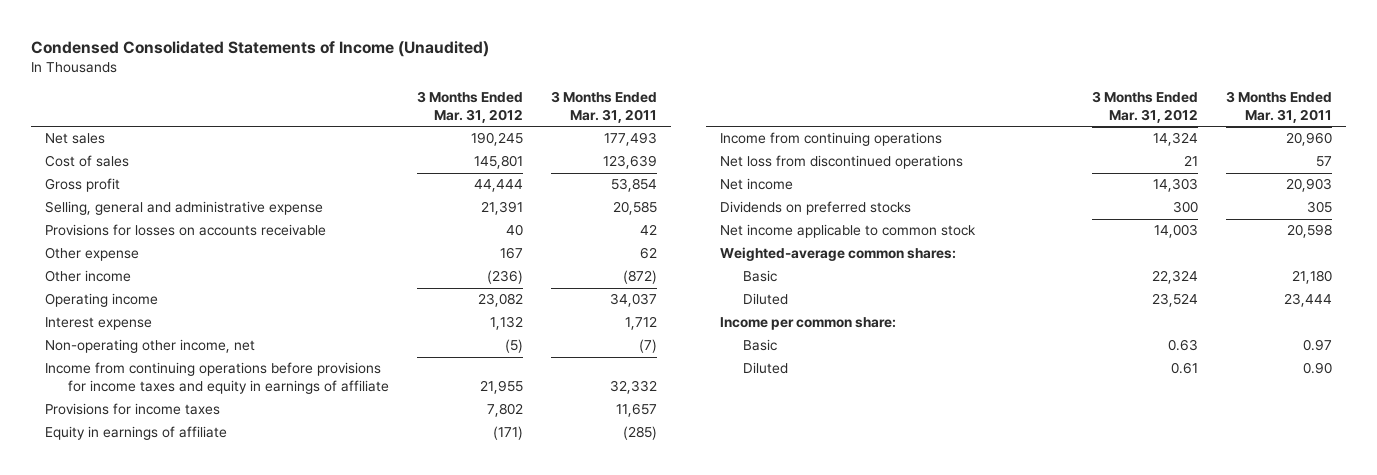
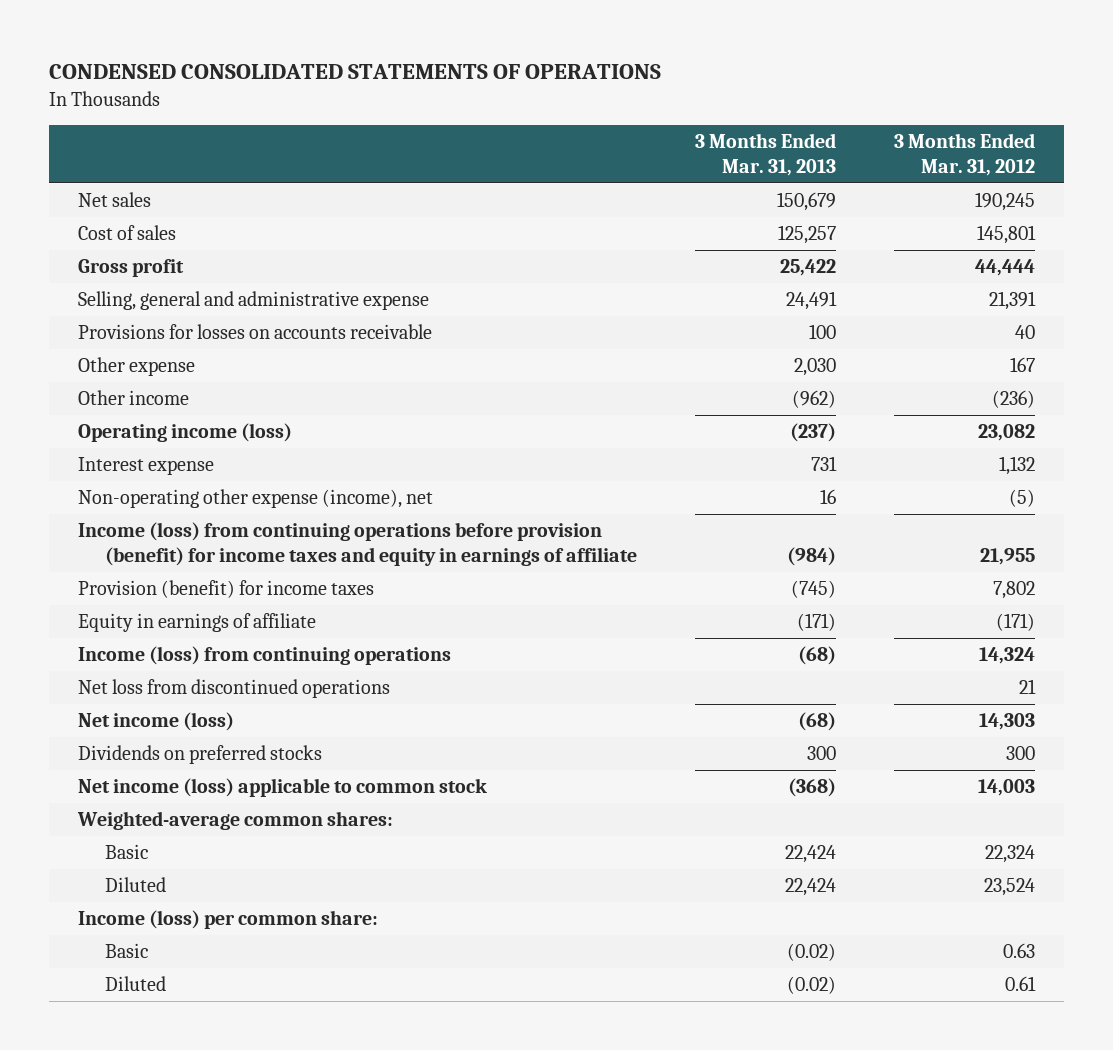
- Condensed Consolidated Statements of Income (Unaudited)
+ CONDENSED CONSOLIDATED STATEMENTS OF OPERATIONS
- | 3 Months Ended Mar. 31, 2012 | 3 Months Ended Mar. 31, 2011
+ | 3 Months Ended Mar. 31, 2013 | 3 Months Ended Mar. 31, 2012
- Operating income | 23,082 | 34,037
+ Operating income (loss) | (237) | 23,082
- Non-operating other income, net | (5) | (7)
- Income from continuing operations before provisions for income taxes and equity in earnings of affiliate | 21,955 | 32,332
- Provisions for income taxes | 7,802 | 11,657
+ Non-operating other expense (income), net | 16 | (5)
+ Income (loss) from continuing operations before provision (benefit) for income taxes and equity in earnings of affiliate | (984) | 21,955
+ Provision (benefit) for income taxes | (745) | 7,802
- Income from continuing operations | 14,324 | 20,960
+ Income (loss) from continuing operations | (68) | 14,324
- Net income | 14,303 | 20,903
+ Net income (loss) | (68) | 14,303
- Net income applicable to common stock | 14,003 | 20,598
+ Net income (loss) applicable to common stock | (368) | 14,003
- Income per common share:
+ Income (loss) per common share:

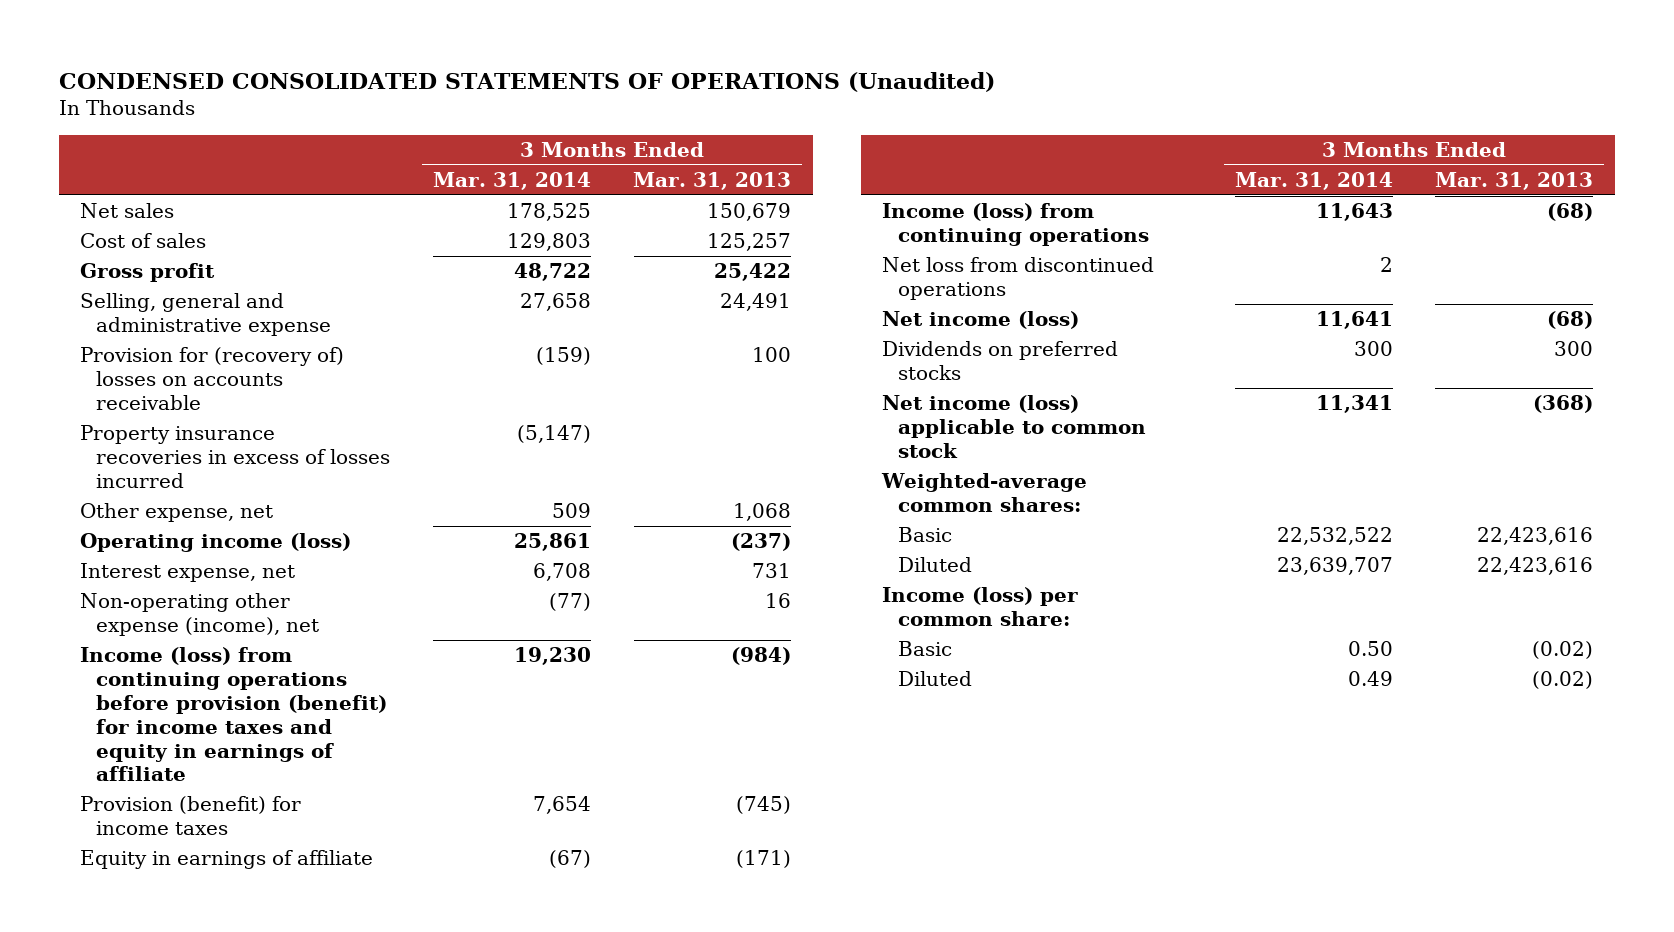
- CONDENSED CONSOLIDATED STATEMENTS OF OPERATIONS
+ CONDENSED CONSOLIDATED STATEMENTS OF OPERATIONS (Unaudited)
- | 3 Months Ended Mar. 31, 2013 | 3 Months Ended Mar. 31, 2012
+ | 3 Months Ended Mar. 31, 2014 | 3 Months Ended Mar. 31, 2013
- Provisions for losses on accounts receivable | 100 | 40
- Other expense | 2,030 | 167
- Other income | (962) | (236)
+ Provision for (recovery of) losses on accounts receivable | (159) | 100
+ Property insurance recoveries in excess of losses incurred | (5,147) |
+ Other expense, net | 509 | 1,068
- Interest expense | 731 | 1,132
+ Interest expense, net | 6,708 | 731
- Basic | 22,424 | 22,324
- Diluted | 22,424 | 23,524
+ Basic | 22,532,522 | 22,423,616
+ Diluted | 23,639,707 | 22,423,616

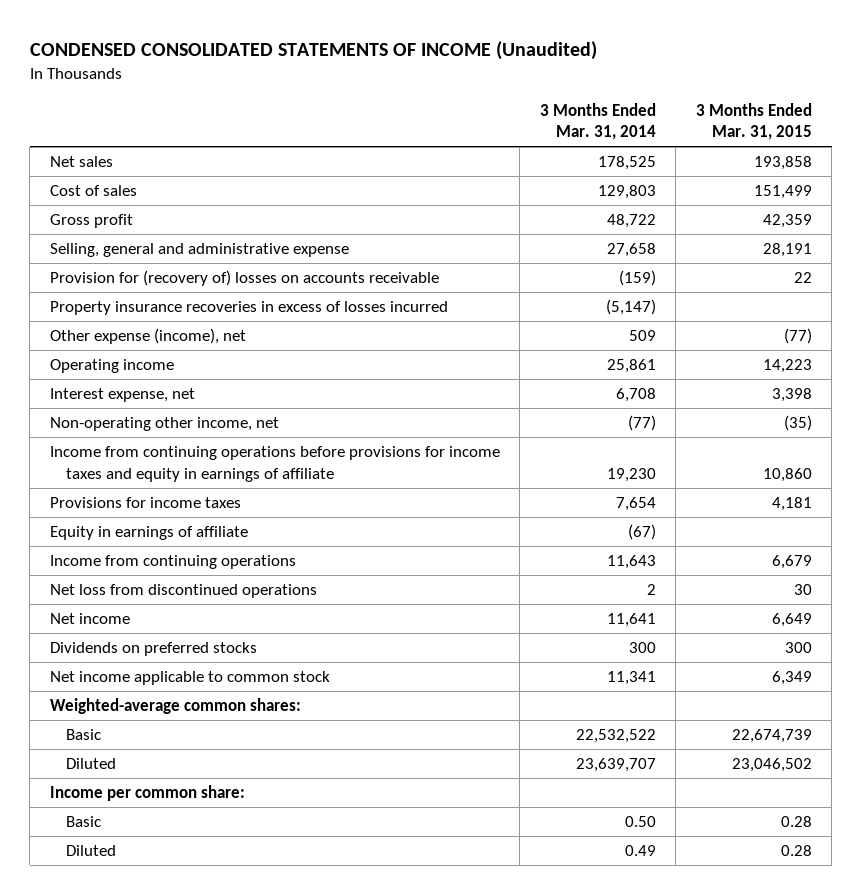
- CONDENSED CONSOLIDATED STATEMENTS OF OPERATIONS (Unaudited)
+ CONDENSED CONSOLIDATED STATEMENTS OF INCOME (Unaudited)
- | 3 Months Ended Mar. 31, 2014 | 3 Months Ended Mar. 31, 2013
+ | 3 Months Ended Mar. 31, 2014 | 3 Months Ended Mar. 31, 2015
- Other expense, net | 509 | 1,068
- Operating income (loss) | 25,861 | (237)
+ Other expense (income), net | 509 | (77)
+ Operating income | 25,861 | 14,223
- Non-operating other expense (income), net | (77) | 16
- Income (loss) from continuing operations before provision (benefit) for income taxes and equity in earnings of affiliate | 19,230 | (984)
- Provision (benefit) for income taxes | 7,654 | (745)
+ Non-operating other income, net | (77) | (35)
+ Income from continuing operations before provisions for income taxes and equity in earnings of affiliate | 19,230 | 10,860
+ Provisions for income taxes | 7,654 | 4,181
- Income (loss) from continuing operations | 11,643 | (68)
+ Income from continuing operations | 11,643 | 6,679
- Net income (loss) | 11,641 | (68)
+ Net income | 11,641 | 6,649
- Net income (loss) applicable to common stock | 11,341 | (368)
+ Net income applicable to common stock | 11,341 | 6,349
- Income (loss) per common share:
+ Income per common share:

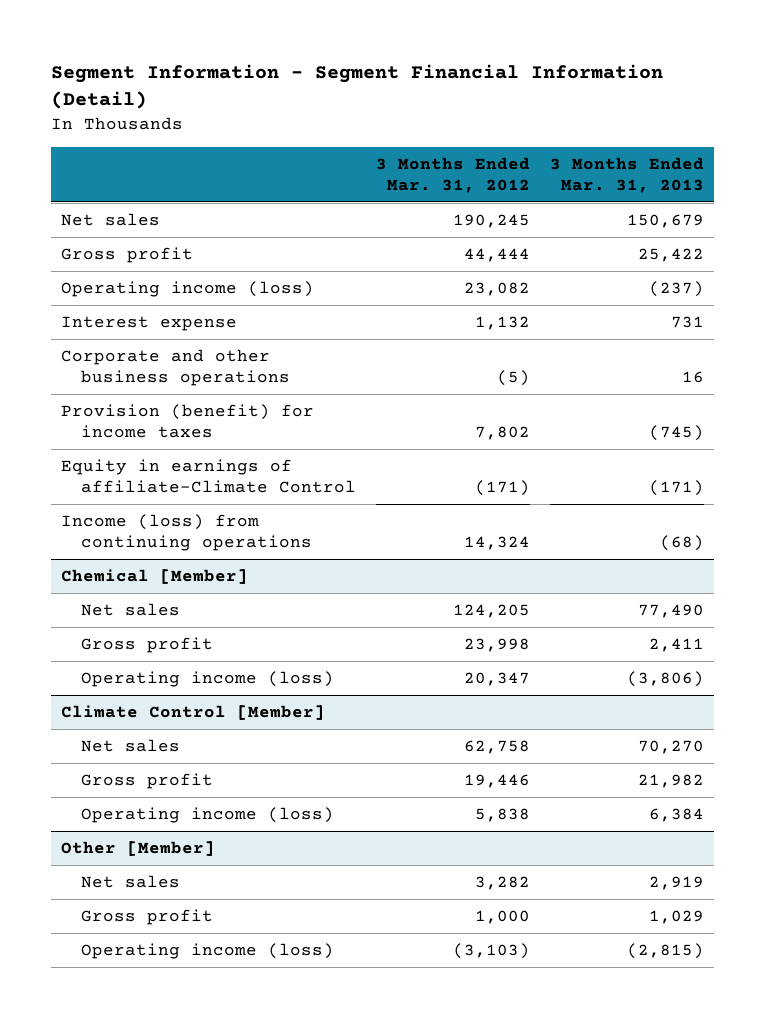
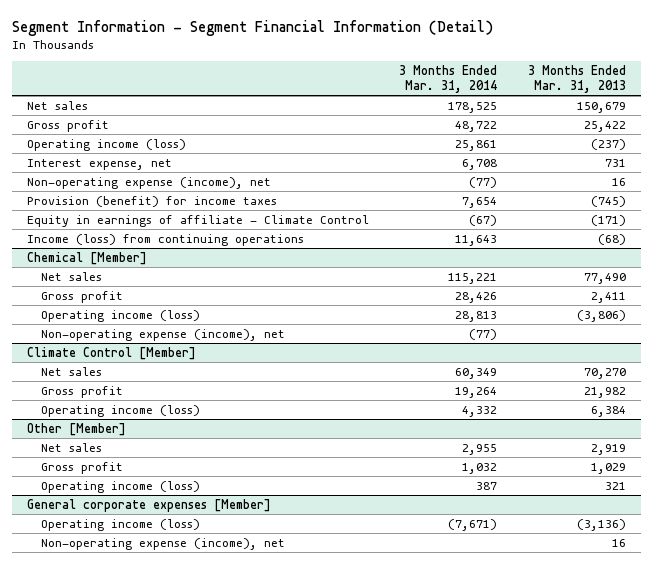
- | 3 Months Ended Mar. 31, 2012 | 3 Months Ended Mar. 31, 2013
+ | 3 Months Ended Mar. 31, 2014 | 3 Months Ended Mar. 31, 2013
- Interest expense | 1,132 | 731
- Corporate and other business operations | (5) | 16
+ Interest expense, net | 6,708 | 731
+ Non-operating expense (income), net | (77) | 16
- Equity in earnings of affiliate-Climate Control | (171) | (171)
+ Equity in earnings of affiliate - Climate Control | (67) | (171)
@ Chemical [Member]
+ Non-operating expense (income), net | (77) |
@ Other [Member]
- Operating income (loss) | (3,103) | (2,815)
+ Operating income (loss) | 387 | 321
+ General corporate expenses [Member]
+ Operating income (loss) | (7,671) | (3,136)
+ Non-operating expense (income), net | | 16

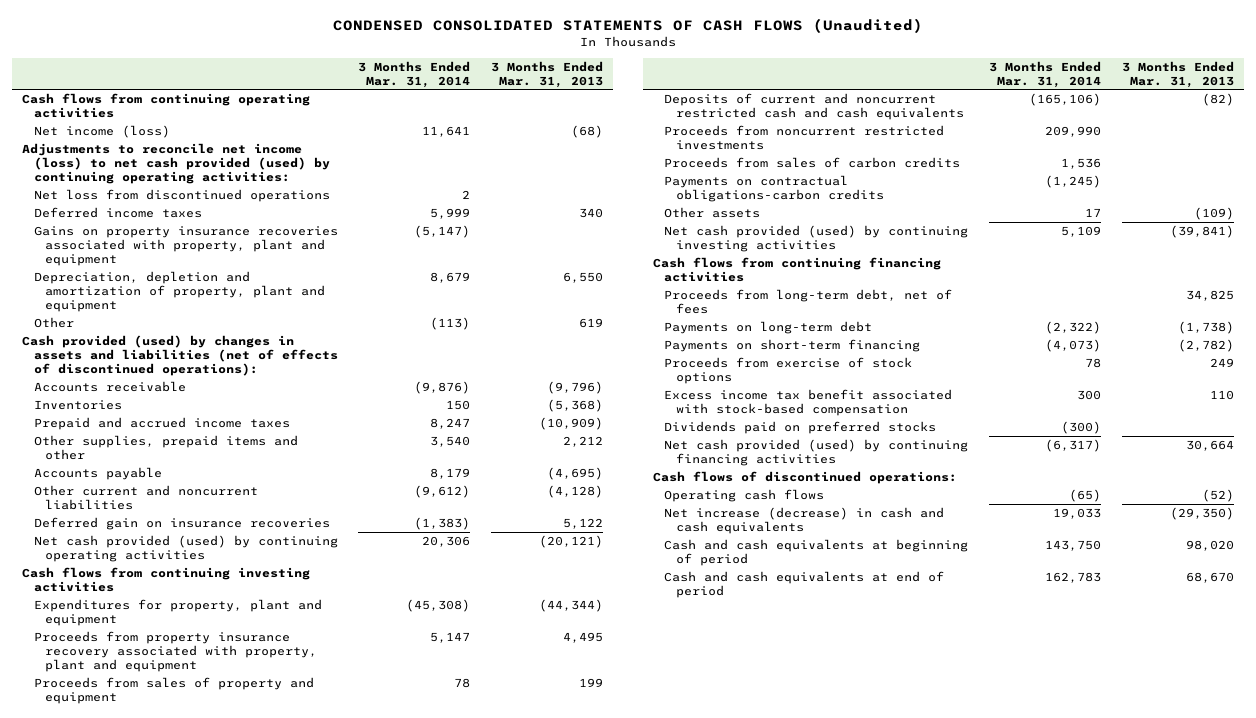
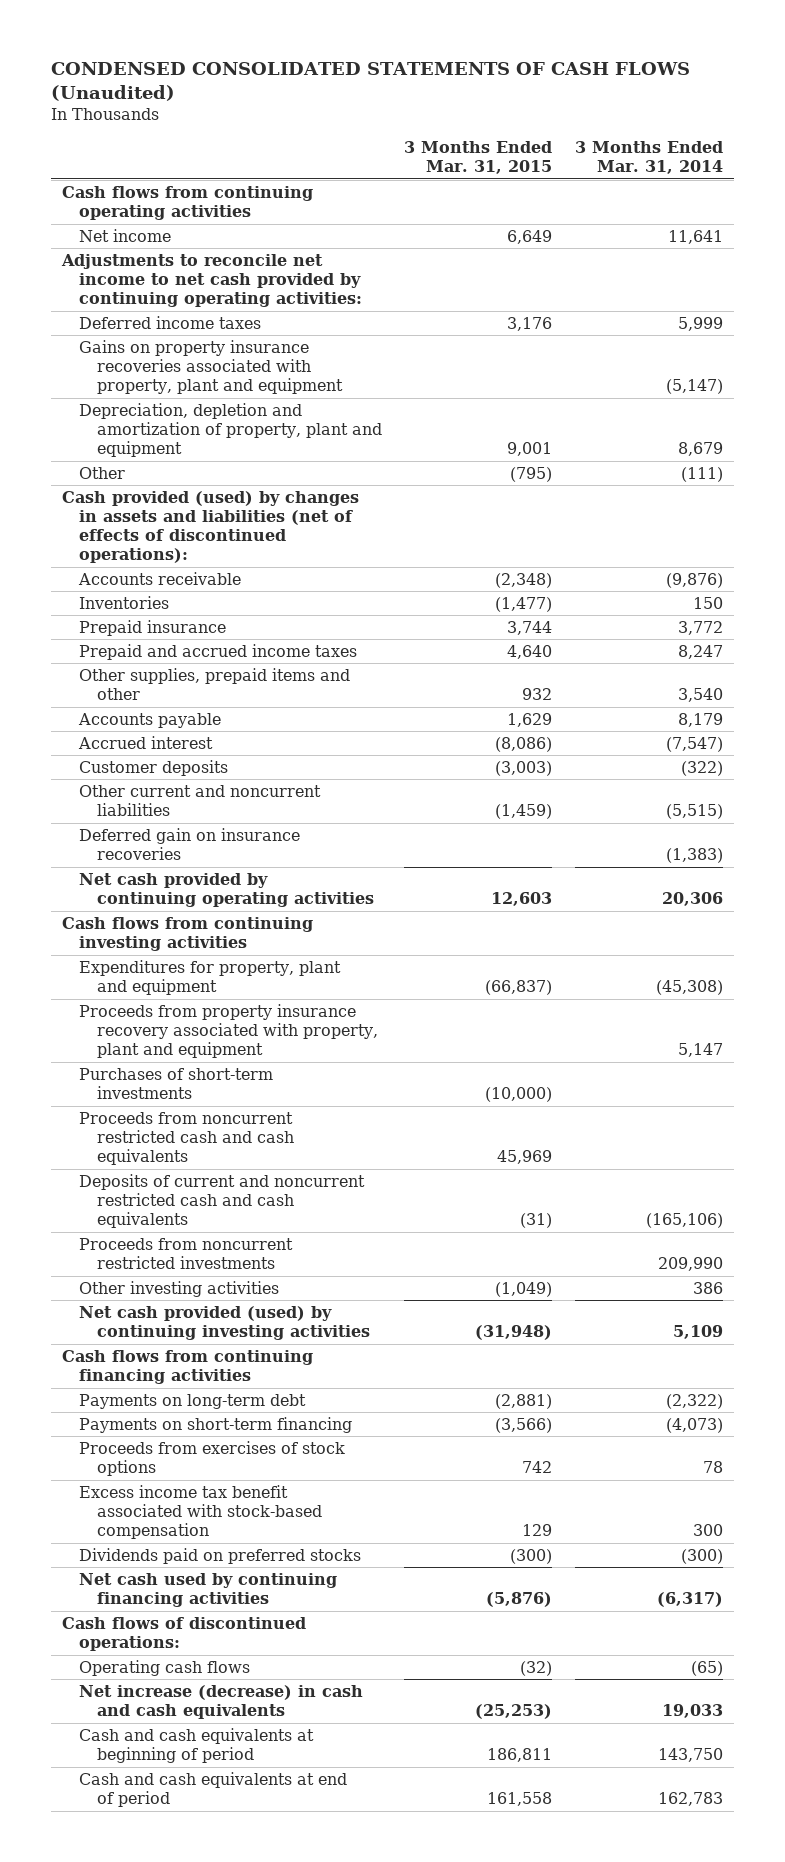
- | 3 Months Ended Mar. 31, 2014 | 3 Months Ended Mar. 31, 2013
+ | 3 Months Ended Mar. 31, 2015 | 3 Months Ended Mar. 31, 2014
- Net income (loss) | 11,641 | (68)
- Adjustments to reconcile net income (loss) to net cash provided (used) by continuing operating activities:
- Net loss from discontinued operations | 2 |
+ Net income | 6,649 | 11,641
+ Adjustments to reconcile net income to net cash provided by continuing operating activities:
- Other | (113) | 619
+ Other | (795) | (111)
+ Prepaid insurance | 3,744 | 3,772
- Other current and noncurrent liabilities | (9,612) | (4,128)
+ Accrued interest | (8,086) | (7,547)
+ Customer deposits | (3,003) | (322)
+ Other current and noncurrent liabilities | (1,459) | (5,515)
- Net cash provided (used) by continuing operating activities | 20,306 | (20,121)
+ Net cash provided by continuing operating activities | 12,603 | 20,306
- Proceeds from sales of property and equipment | 78 | 199
+ Purchases of short-term investments | (10,000) |
+ Proceeds from noncurrent restricted cash and cash equivalents | 45,969 |
- Proceeds from sales of carbon credits | 1,536 |
- Payments on contractual obligations-carbon credits | (1,245) |
- Other assets | 17 | (109)
+ Other investing activities | (1,049) | 386
- Proceeds from long-term debt, net of fees | | 34,825
- Proceeds from exercise of stock options | 78 | 249
+ Proceeds from exercises of stock options | 742 | 78
- Net cash provided (used) by continuing financing activities | (6,317) | 30,664
+ Net cash used by continuing financing activities | (5,876) | (6,317)

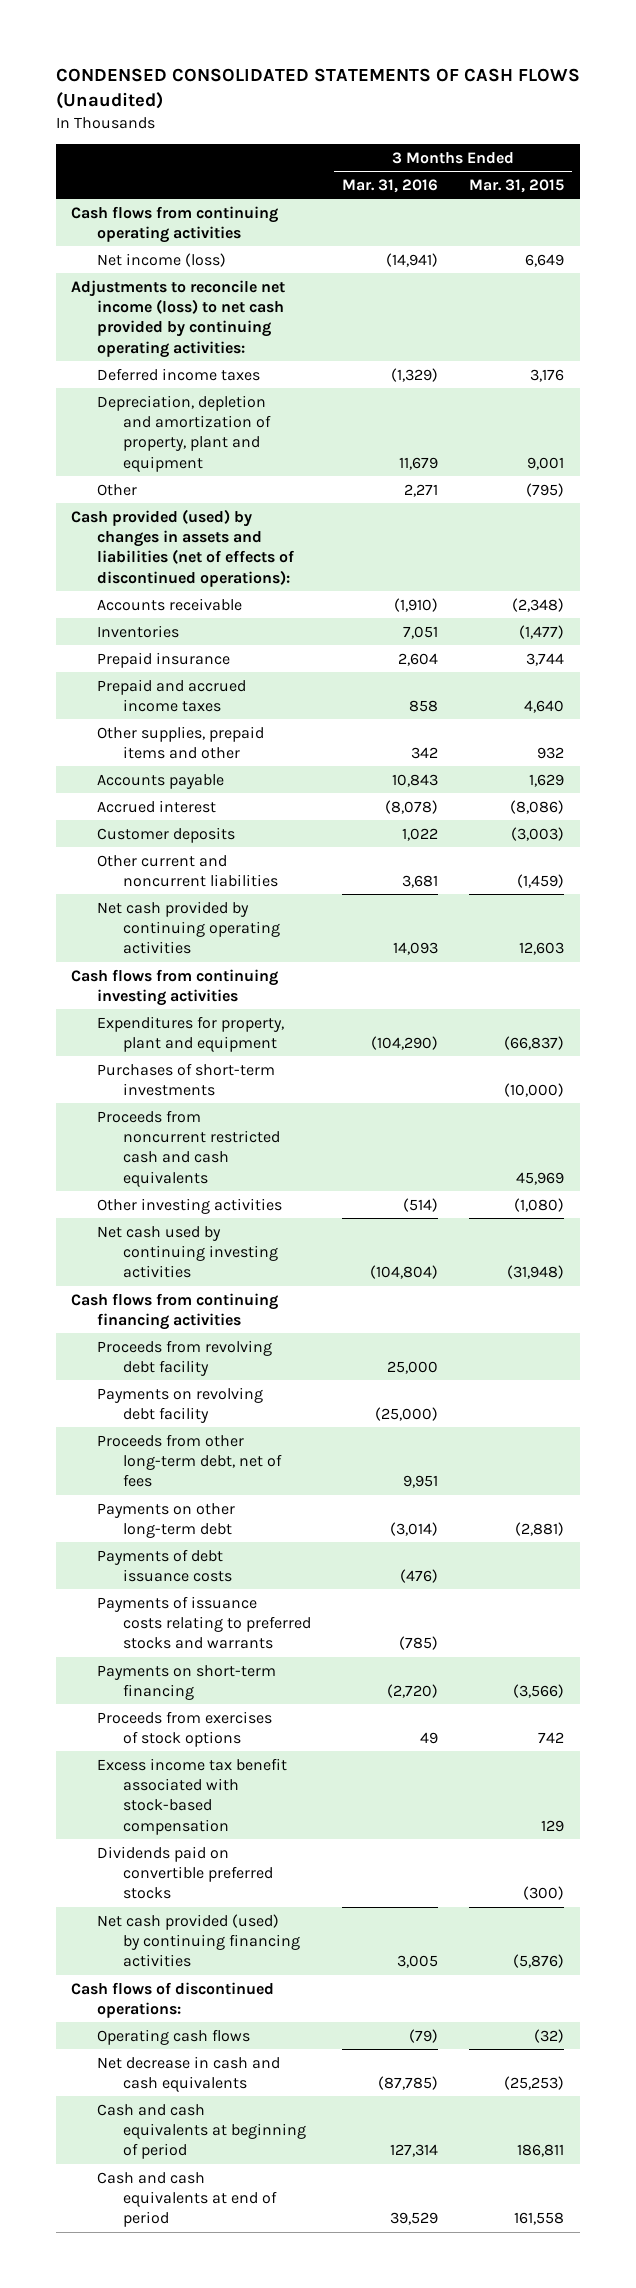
- | 3 Months Ended Mar. 31, 2015 | 3 Months Ended Mar. 31, 2014
+ | 3 Months Ended Mar. 31, 2016 | 3 Months Ended Mar. 31, 2015
- Net income | 6,649 | 11,641
- Adjustments to reconcile net income to net cash provided by continuing operating activities:
+ Net income (loss) | (14,941) | 6,649
+ Adjustments to reconcile net income (loss) to net cash provided by continuing operating activities:
- Gains on property insurance recoveries associated with property, plant and equipment | | (5,147)
- Deferred gain on insurance recoveries | | (1,383)
- Proceeds from property insurance recovery associated with property, plant and equipment | | 5,147
- Deposits of current and noncurrent restricted cash and cash equivalents | (31) | (165,106)
- Proceeds from noncurrent restricted investments | | 209,990
- Other investing activities | (1,049) | 386
- Net cash provided (used) by continuing investing activities | (31,948) | 5,109
+ Other investing activities | (514) | (1,080)
+ Net cash used by continuing investing activities | (104,804) | (31,948)
- Payments on long-term debt | (2,881) | (2,322)
+ Proceeds from revolving debt facility | 25,000 |
+ Payments on revolving debt facility | (25,000) |
+ Proceeds from other long-term debt, net of fees | 9,951 |
+ Payments on other long-term debt | (3,014) | (2,881)
+ Payments of debt issuance costs | (476) |
+ Payments of issuance costs relating to preferred stocks and warrants | (785) |
- Dividends paid on preferred stocks | (300) | (300)
- Net cash used by continuing financing activities | (5,876) | (6,317)
+ Dividends paid on convertible preferred stocks | | (300)
+ Net cash provided (used) by continuing financing activities | 3,005 | (5,876)
- Net increase (decrease) in cash and cash equivalents | (25,253) | 19,033
+ Net decrease in cash and cash equivalents | (87,785) | (25,253)

